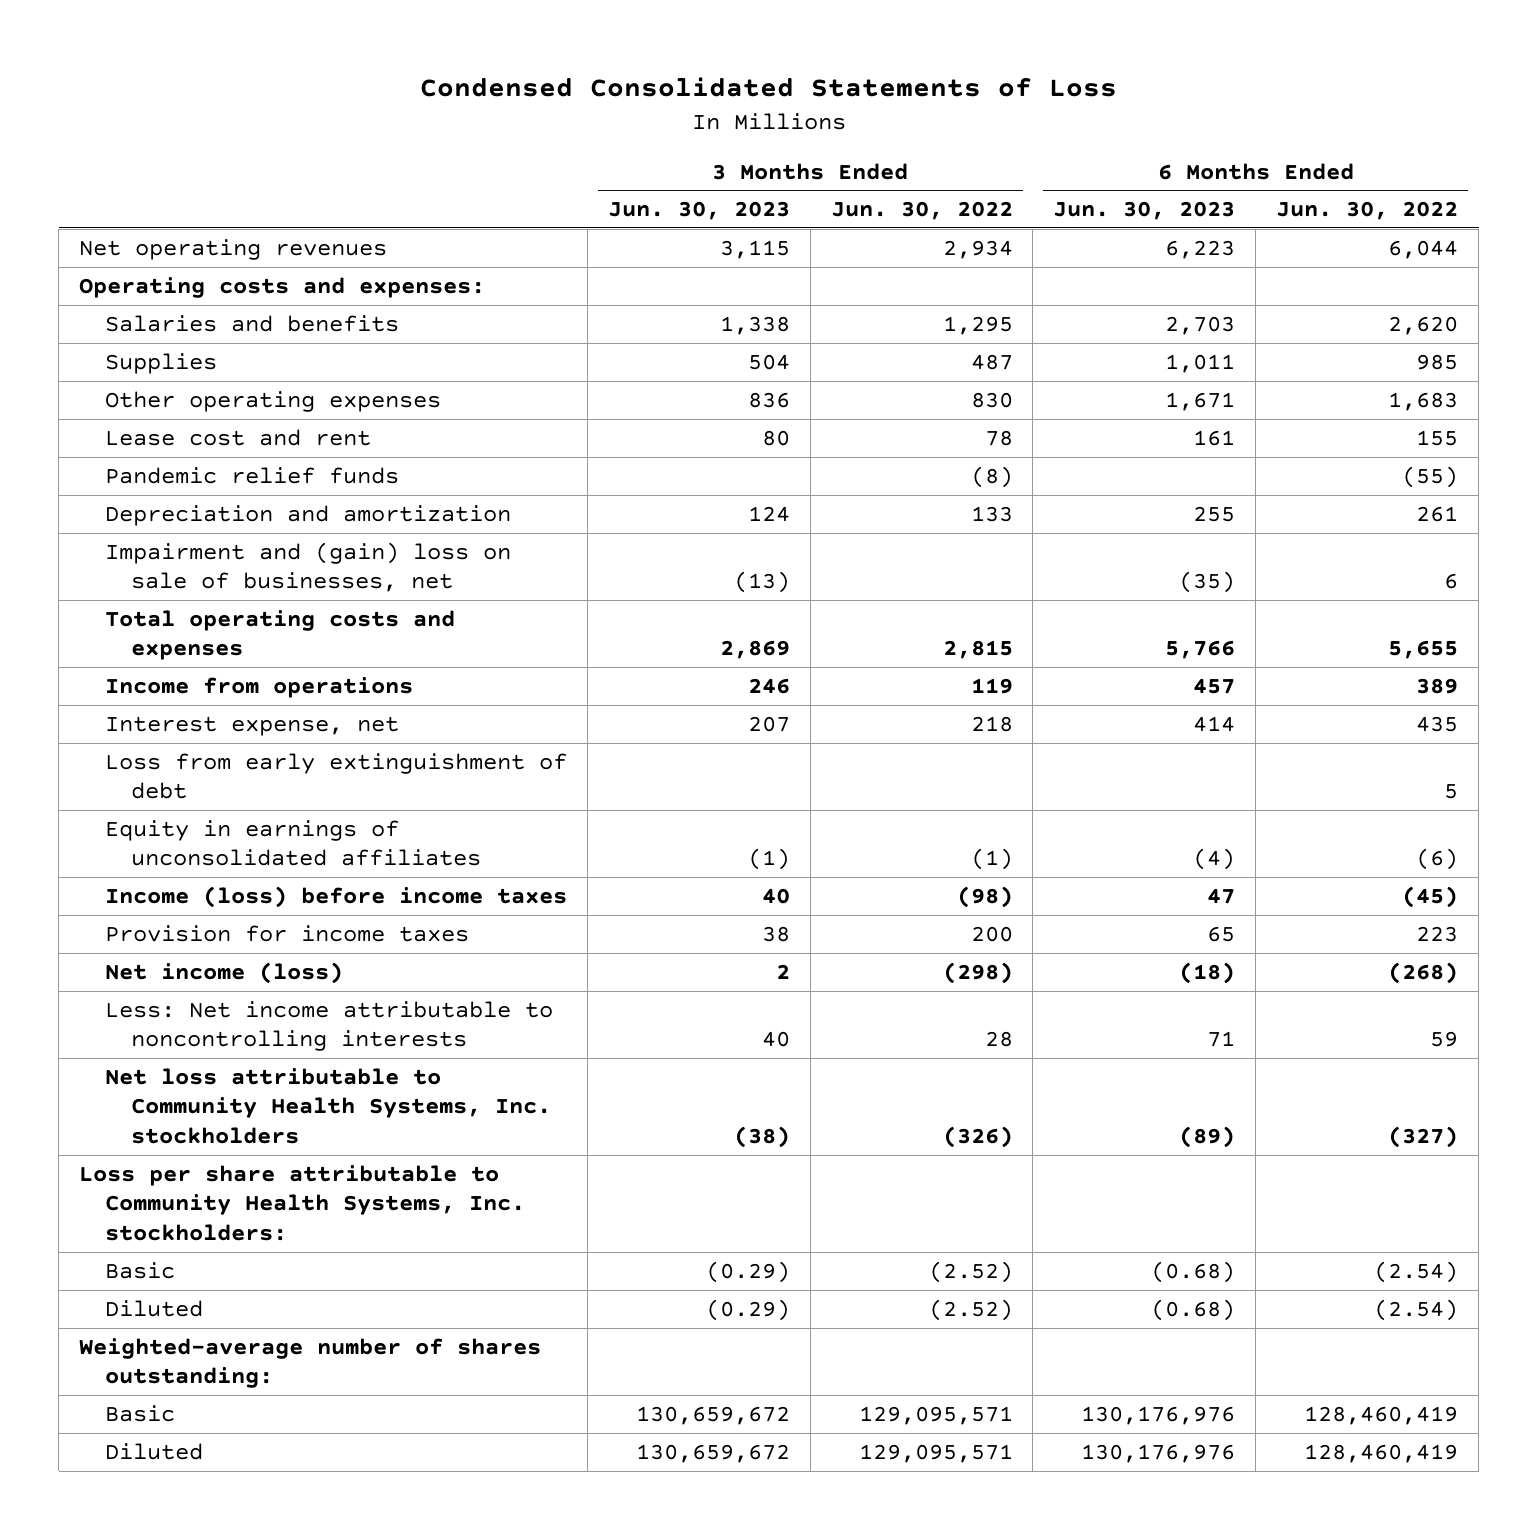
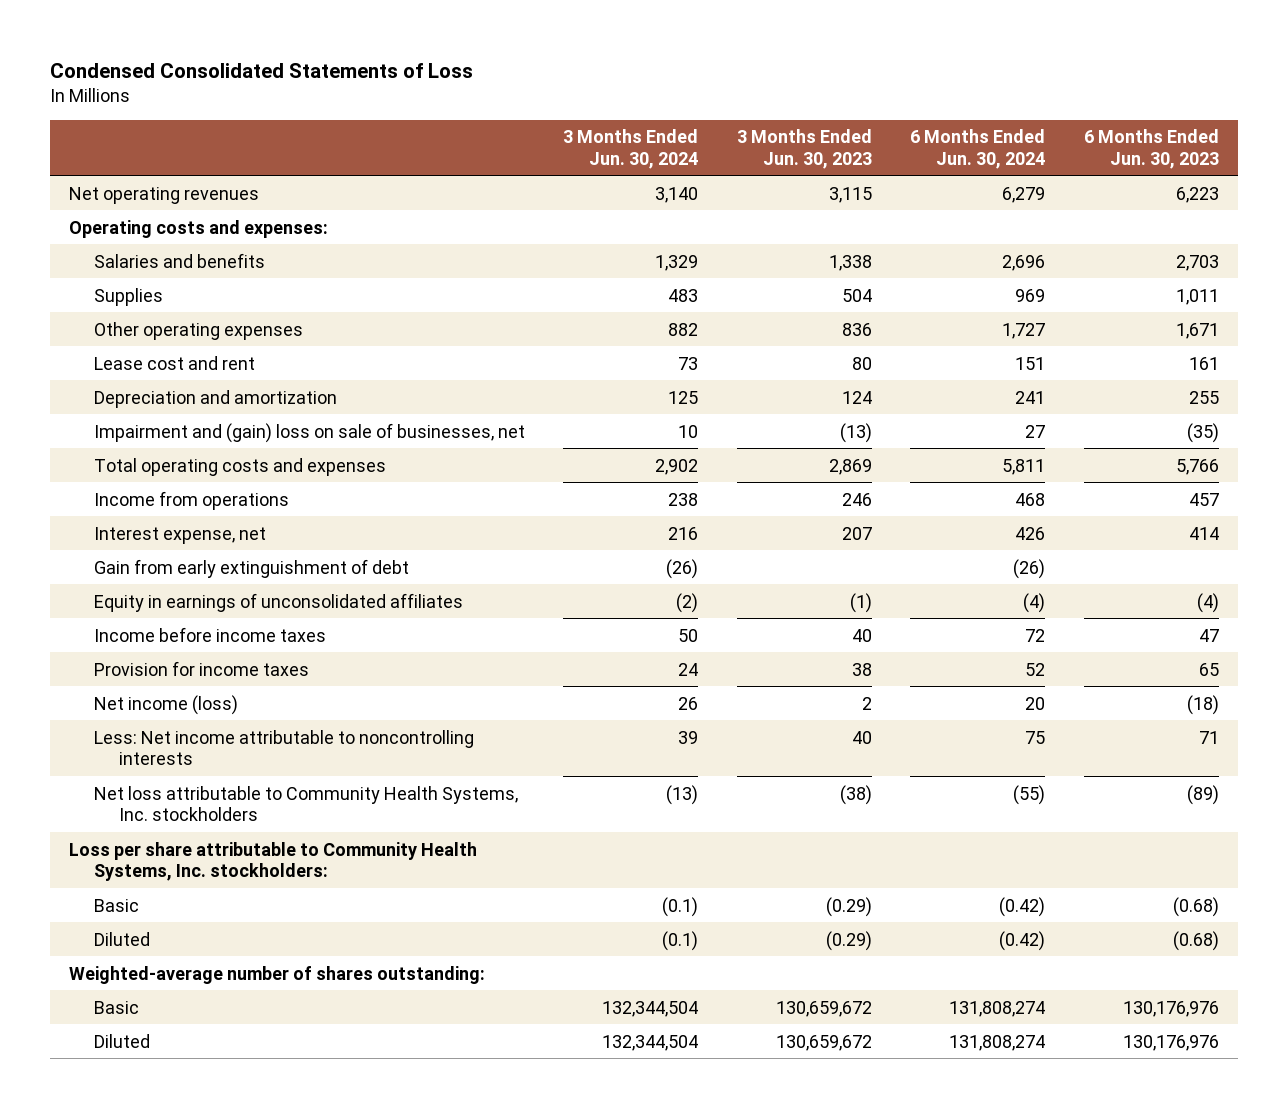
- | 3 Months Ended Jun. 30, 2023 | 3 Months Ended Jun. 30, 2022 | 6 Months Ended Jun. 30, 2023 | 6 Months Ended Jun. 30, 2022
+ | 3 Months Ended Jun. 30, 2024 | 3 Months Ended Jun. 30, 2023 | 6 Months Ended Jun. 30, 2024 | 6 Months Ended Jun. 30, 2023
- Pandemic relief funds | | (8) | | (55)
- Loss from early extinguishment of debt | | | | 5
+ Gain from early extinguishment of debt | (26) | | (26) |
- Income (loss) before income taxes | 40 | (98) | 47 | (45)
+ Income before income taxes | 50 | 40 | 72 | 47

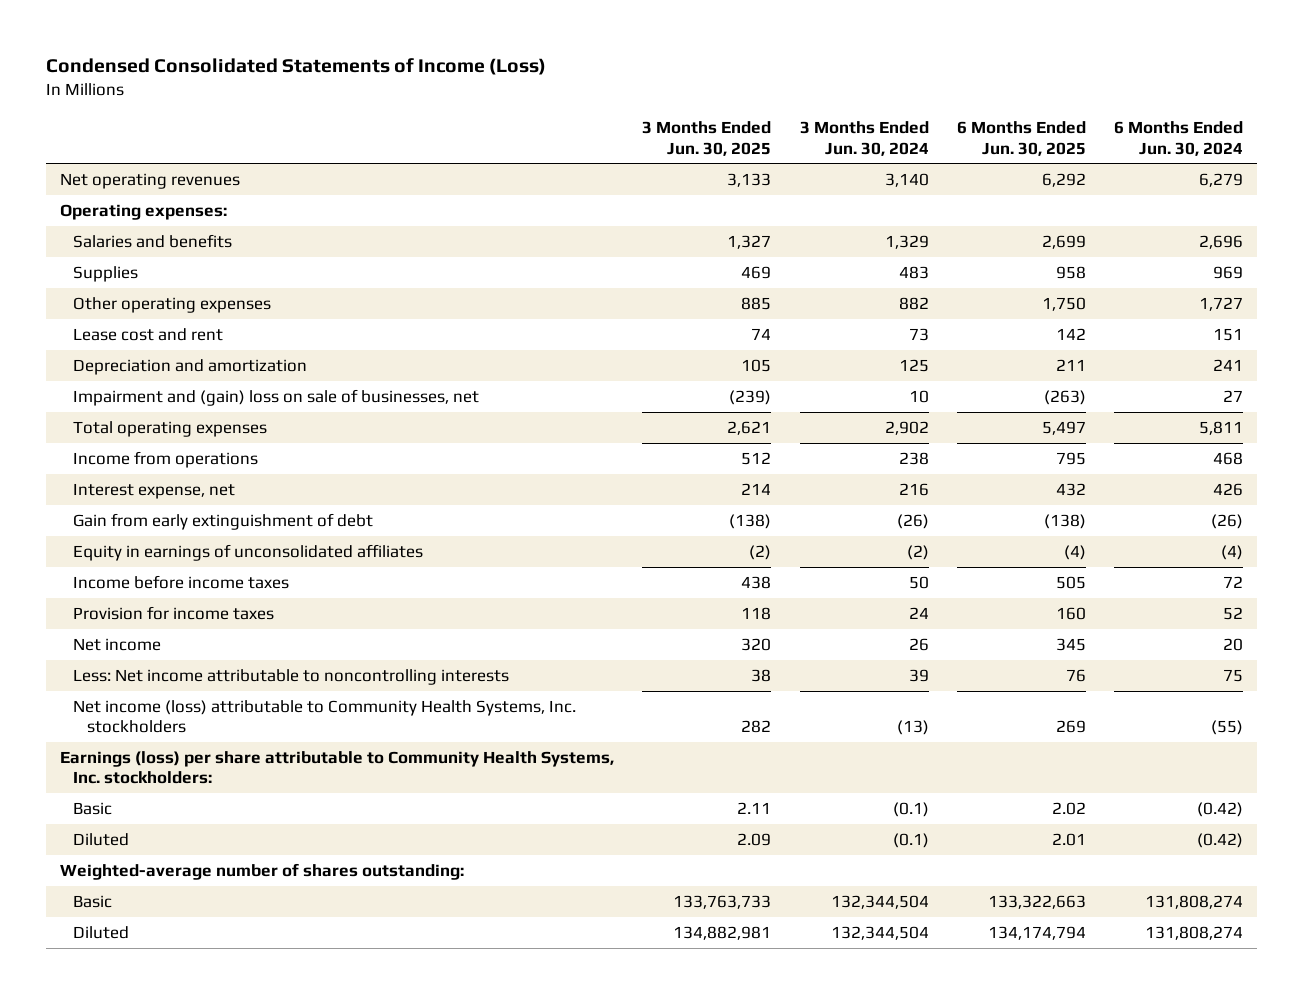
- Condensed Consolidated Statements of Loss
+ Condensed Consolidated Statements of Income (Loss)
- | 3 Months Ended Jun. 30, 2024 | 3 Months Ended Jun. 30, 2023 | 6 Months Ended Jun. 30, 2024 | 6 Months Ended Jun. 30, 2023
+ | 3 Months Ended Jun. 30, 2025 | 3 Months Ended Jun. 30, 2024 | 6 Months Ended Jun. 30, 2025 | 6 Months Ended Jun. 30, 2024
- Operating costs and expenses:
+ Operating expenses:
- Total operating costs and expenses | 2,902 | 2,869 | 5,811 | 5,766
+ Total operating expenses | 2,621 | 2,902 | 5,497 | 5,811
- Net income (loss) | 26 | 2 | 20 | (18)
+ Net income | 320 | 26 | 345 | 20
- Net loss attributable to Community Health Systems, Inc. stockholders | (13) | (38) | (55) | (89)
- Loss per share attributable to Community Health Systems, Inc. stockholders:
+ Net income (loss) attributable to Community Health Systems, Inc. stockholders | 282 | (13) | 269 | (55)
+ Earnings (loss) per share attributable to Community Health Systems, Inc. stockholders:

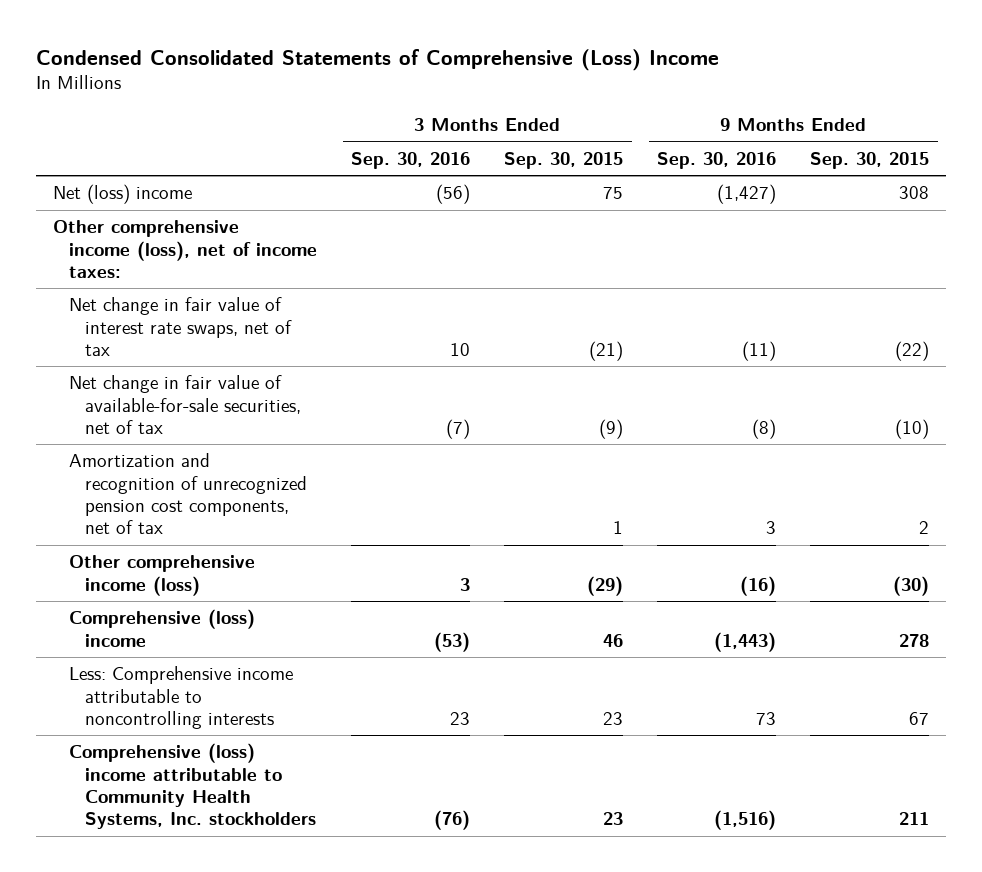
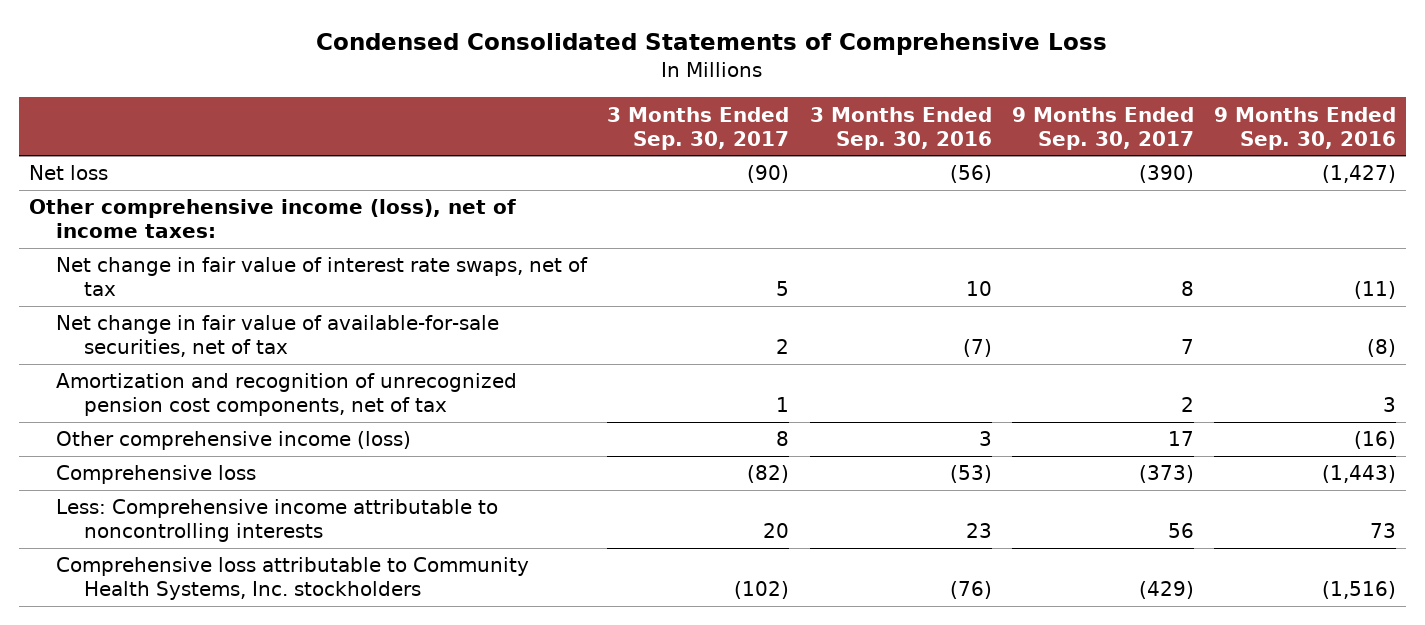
- Condensed Consolidated Statements of Comprehensive (Loss) Income
+ Condensed Consolidated Statements of Comprehensive Loss
- | 3 Months Ended Sep. 30, 2016 | 3 Months Ended Sep. 30, 2015 | 9 Months Ended Sep. 30, 2016 | 9 Months Ended Sep. 30, 2015
+ | 3 Months Ended Sep. 30, 2017 | 3 Months Ended Sep. 30, 2016 | 9 Months Ended Sep. 30, 2017 | 9 Months Ended Sep. 30, 2016
- Net (loss) income | (56) | 75 | (1,427) | 308
+ Net loss | (90) | (56) | (390) | (1,427)
- Comprehensive (loss) income | (53) | 46 | (1,443) | 278
+ Comprehensive loss | (82) | (53) | (373) | (1,443)
- Comprehensive (loss) income attributable to Community Health Systems, Inc. stockholders | (76) | 23 | (1,516) | 211
+ Comprehensive loss attributable to Community Health Systems, Inc. stockholders | (102) | (76) | (429) | (1,516)

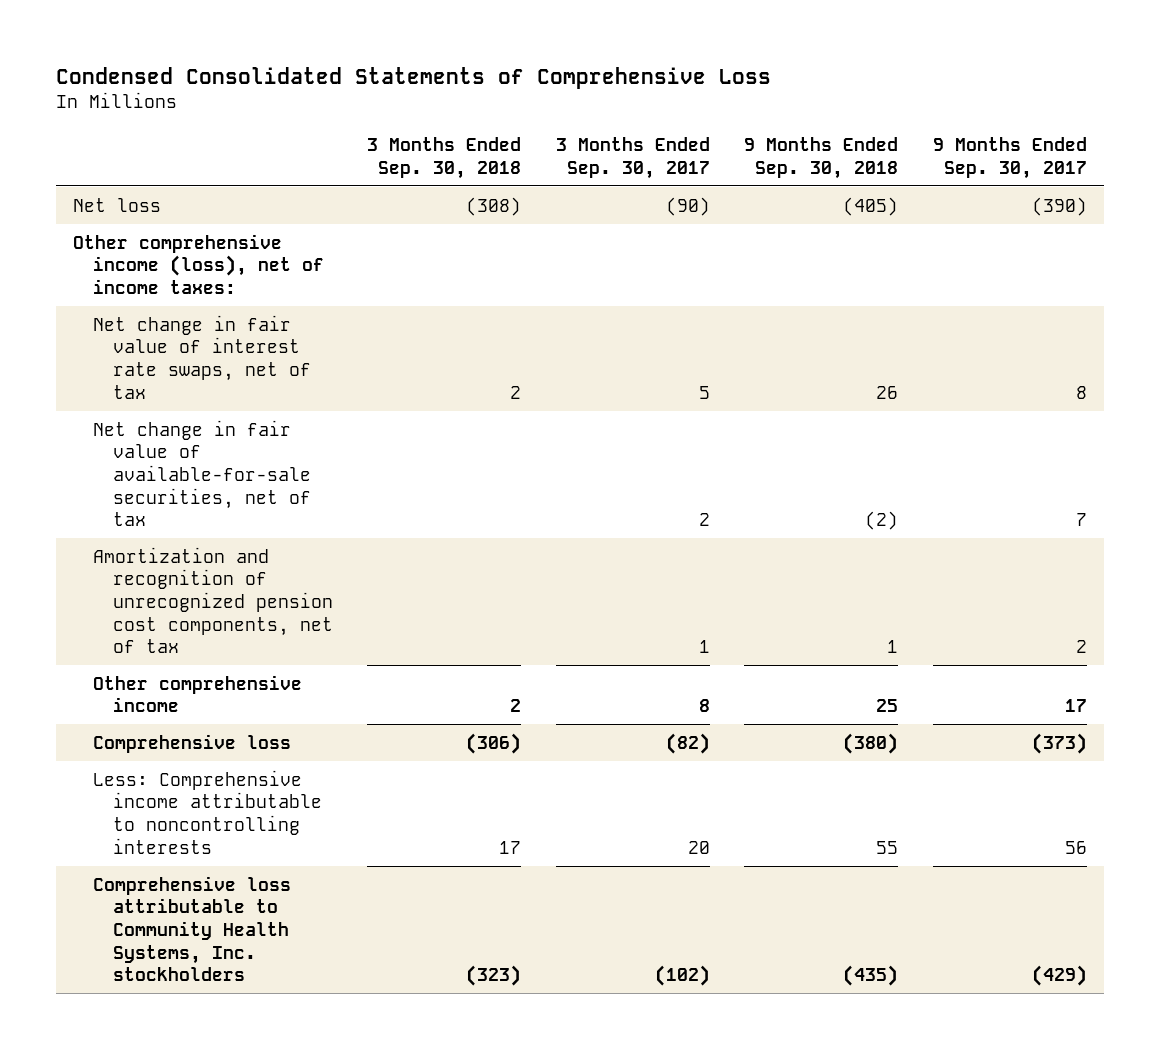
- | 3 Months Ended Sep. 30, 2017 | 3 Months Ended Sep. 30, 2016 | 9 Months Ended Sep. 30, 2017 | 9 Months Ended Sep. 30, 2016
+ | 3 Months Ended Sep. 30, 2018 | 3 Months Ended Sep. 30, 2017 | 9 Months Ended Sep. 30, 2018 | 9 Months Ended Sep. 30, 2017
- Other comprehensive income (loss) | 8 | 3 | 17 | (16)
+ Other comprehensive income | 2 | 8 | 25 | 17

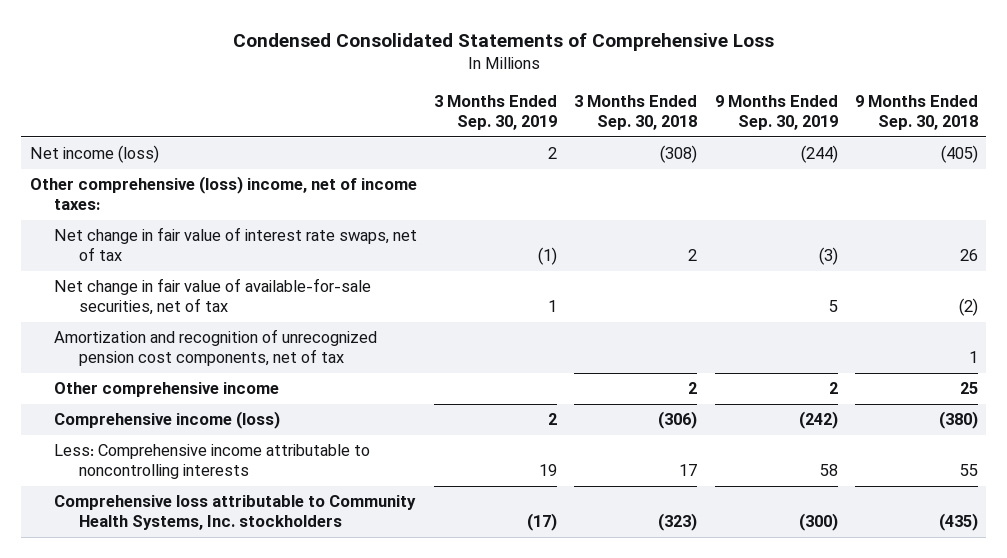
- | 3 Months Ended Sep. 30, 2018 | 3 Months Ended Sep. 30, 2017 | 9 Months Ended Sep. 30, 2018 | 9 Months Ended Sep. 30, 2017
+ | 3 Months Ended Sep. 30, 2019 | 3 Months Ended Sep. 30, 2018 | 9 Months Ended Sep. 30, 2019 | 9 Months Ended Sep. 30, 2018
- Net loss | (308) | (90) | (405) | (390)
- Other comprehensive income (loss), net of income taxes:
+ Net income (loss) | 2 | (308) | (244) | (405)
+ Other comprehensive (loss) income, net of income taxes:
- Comprehensive loss | (306) | (82) | (380) | (373)
+ Comprehensive income (loss) | 2 | (306) | (242) | (380)

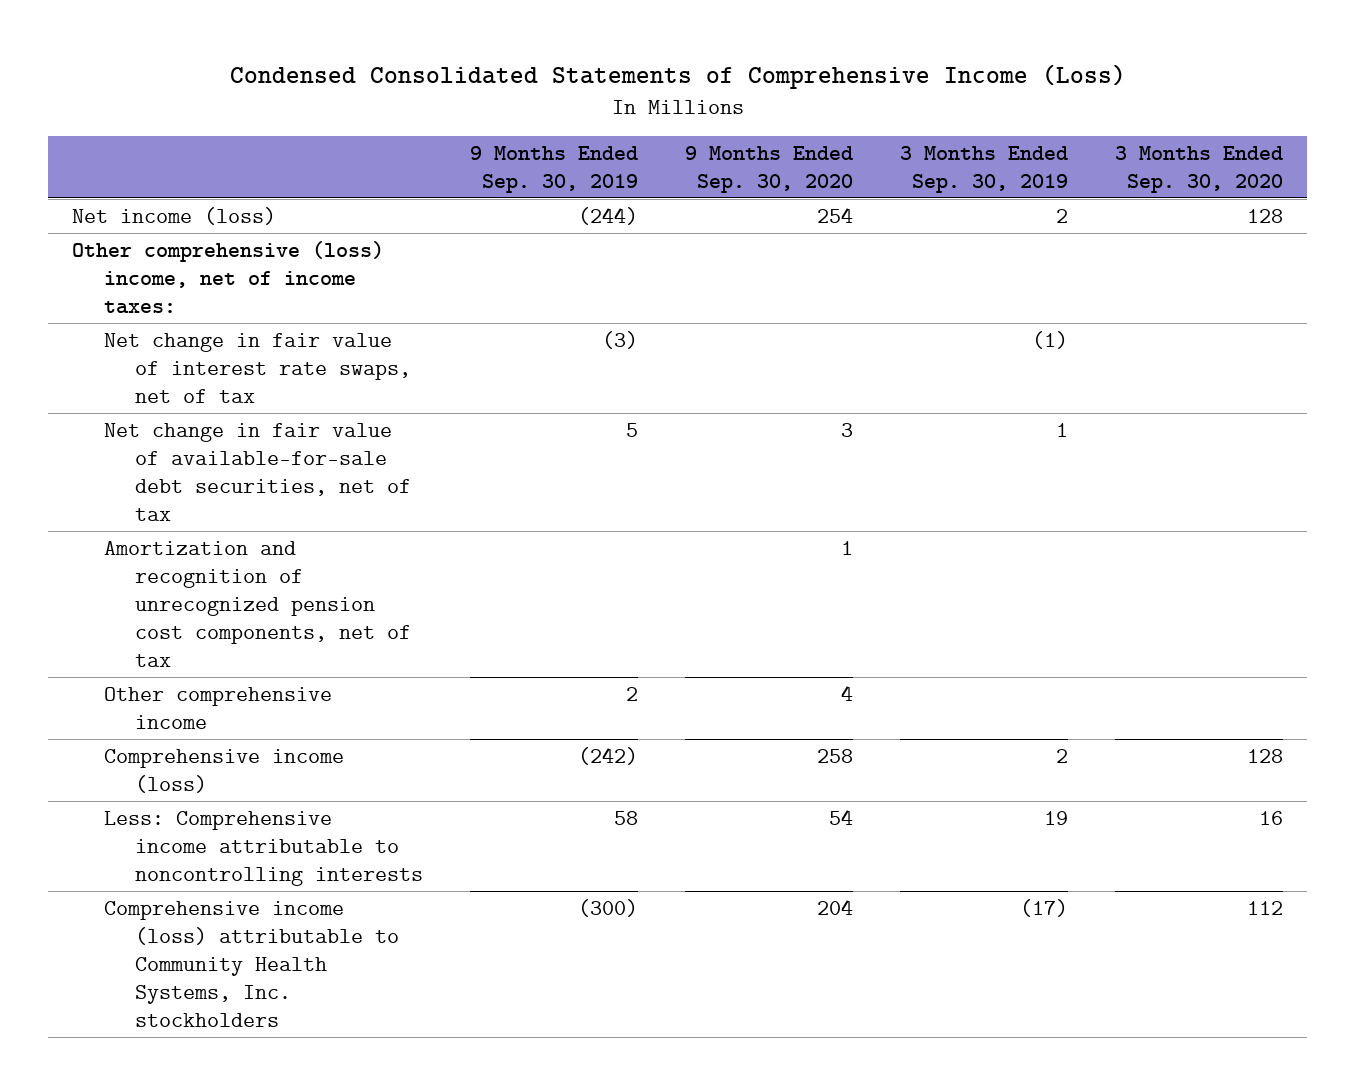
- Condensed Consolidated Statements of Comprehensive Loss
+ Condensed Consolidated Statements of Comprehensive Income (Loss)
- | 3 Months Ended Sep. 30, 2019 | 3 Months Ended Sep. 30, 2018 | 9 Months Ended Sep. 30, 2019 | 9 Months Ended Sep. 30, 2018
+ | 9 Months Ended Sep. 30, 2019 | 9 Months Ended Sep. 30, 2020 | 3 Months Ended Sep. 30, 2019 | 3 Months Ended Sep. 30, 2020
- Net change in fair value of available-for-sale securities, net of tax | 1 | | 5 | (2)
+ Net change in fair value of available-for-sale debt securities, net of tax | 5 | 3 | 1 |
- Comprehensive loss attributable to Community Health Systems, Inc. stockholders | (17) | (323) | (300) | (435)
+ Comprehensive income (loss) attributable to Community Health Systems, Inc. stockholders | (300) | 204 | (17) | 112

